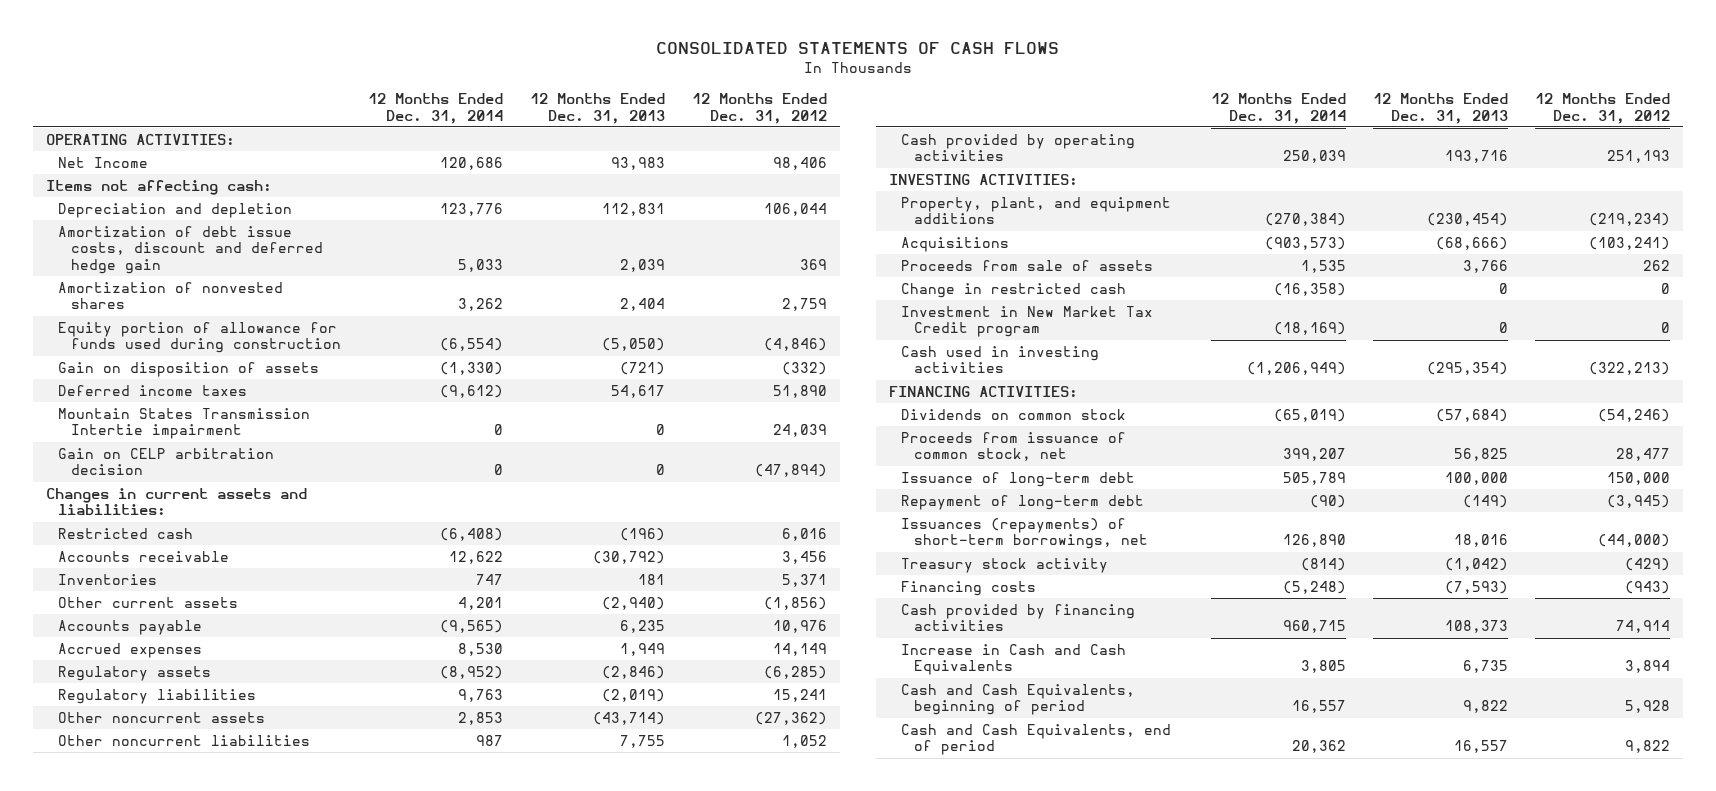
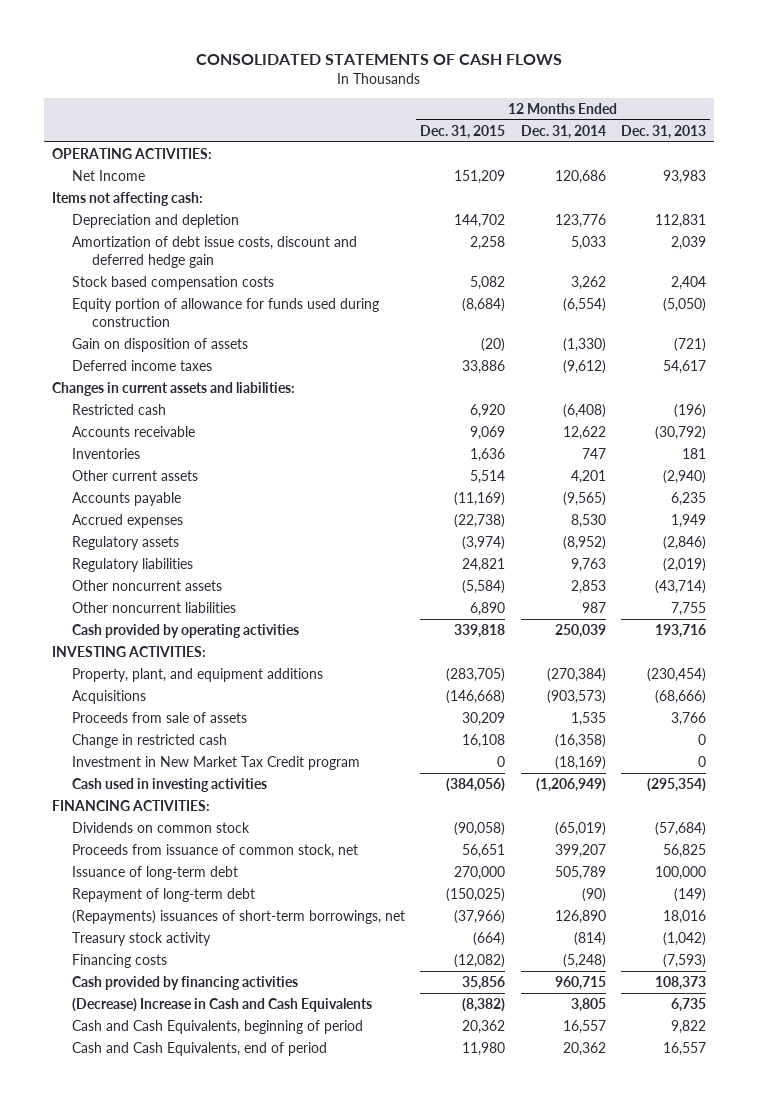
- | 12 Months Ended Dec. 31, 2014 | 12 Months Ended Dec. 31, 2013 | 12 Months Ended Dec. 31, 2012
+ | 12 Months Ended Dec. 31, 2015 | 12 Months Ended Dec. 31, 2014 | 12 Months Ended Dec. 31, 2013
- Amortization of nonvested shares | 3,262 | 2,404 | 2,759
+ Stock based compensation costs | 5,082 | 3,262 | 2,404
- Mountain States Transmission Intertie impairment | 0 | 0 | 24,039
- Gain on CELP arbitration decision | 0 | 0 | (47,894)
- Issuances (repayments) of short-term borrowings, net | 126,890 | 18,016 | (44,000)
+ (Repayments) issuances of short-term borrowings, net | (37,966) | 126,890 | 18,016
- Increase in Cash and Cash Equivalents | 3,805 | 6,735 | 3,894
+ (Decrease) Increase in Cash and Cash Equivalents | (8,382) | 3,805 | 6,735

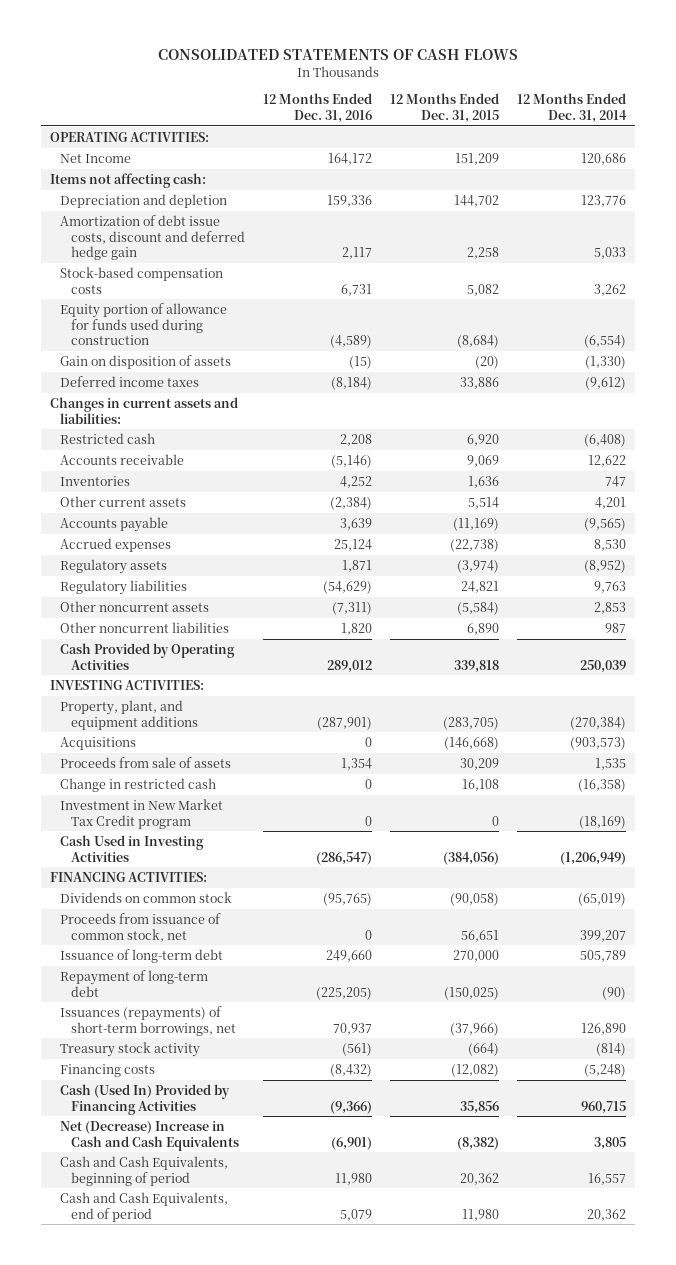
- | 12 Months Ended Dec. 31, 2015 | 12 Months Ended Dec. 31, 2014 | 12 Months Ended Dec. 31, 2013
+ | 12 Months Ended Dec. 31, 2016 | 12 Months Ended Dec. 31, 2015 | 12 Months Ended Dec. 31, 2014
- Stock based compensation costs | 5,082 | 3,262 | 2,404
+ Stock-based compensation costs | 6,731 | 5,082 | 3,262
- Cash provided by operating activities | 339,818 | 250,039 | 193,716
+ Cash Provided by Operating Activities | 289,012 | 339,818 | 250,039
- Cash used in investing activities | (384,056) | (1,206,949) | (295,354)
+ Cash Used in Investing Activities | (286,547) | (384,056) | (1,206,949)
- (Repayments) issuances of short-term borrowings, net | (37,966) | 126,890 | 18,016
+ Issuances (repayments) of short-term borrowings, net | 70,937 | (37,966) | 126,890
- Cash provided by financing activities | 35,856 | 960,715 | 108,373
- (Decrease) Increase in Cash and Cash Equivalents | (8,382) | 3,805 | 6,735
+ Cash (Used In) Provided by Financing Activities | (9,366) | 35,856 | 960,715
+ Net (Decrease) Increase in Cash and Cash Equivalents | (6,901) | (8,382) | 3,805

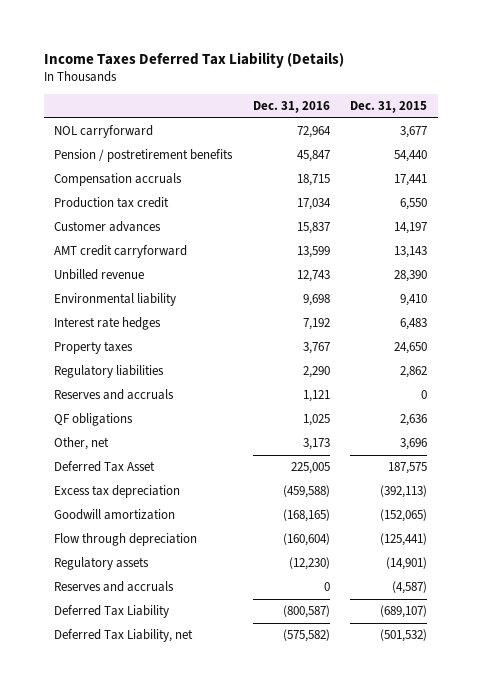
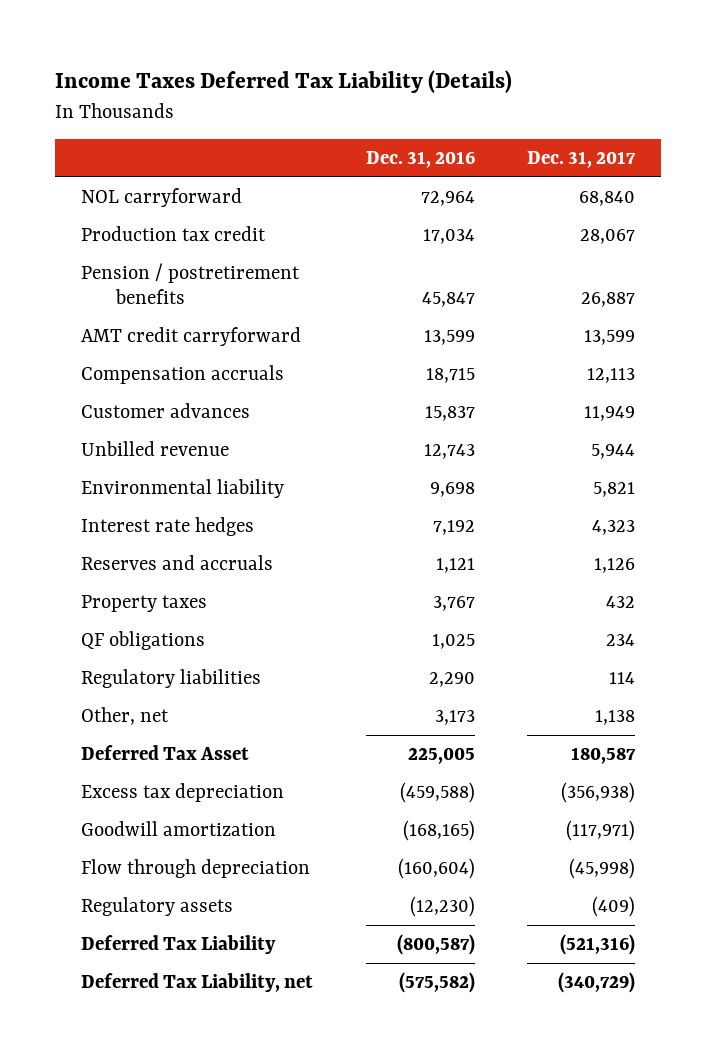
- | Dec. 31, 2016 | Dec. 31, 2015
+ | Dec. 31, 2016 | Dec. 31, 2017
moved up: Production tax credit | 17,034 | 28,067
moved up: AMT credit carryforward | 13,599 | 13,599
moved down: Property taxes | 3,767 | 432
moved down: Regulatory liabilities | 2,290 | 114
- Reserves and accruals | 0 | (4,587)

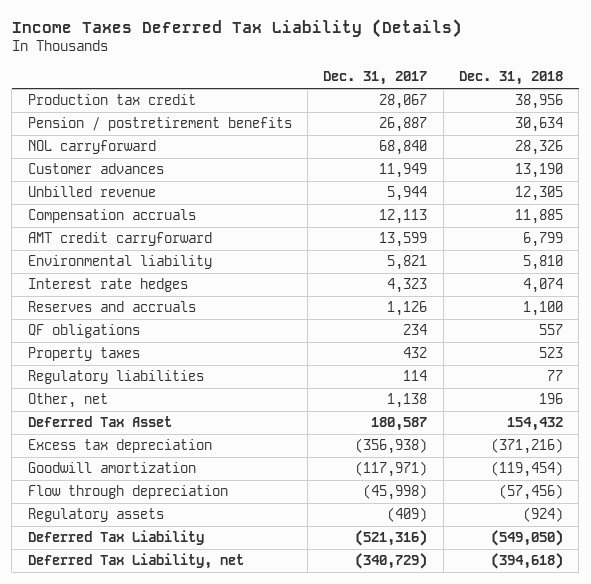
- | Dec. 31, 2016 | Dec. 31, 2017
+ | Dec. 31, 2017 | Dec. 31, 2018
moved down: NOL carryforward | 68,840 | 28,326
moved down: Compensation accruals | 12,113 | 11,885
moved down: AMT credit carryforward | 13,599 | 6,799
moved down: Property taxes | 432 | 523

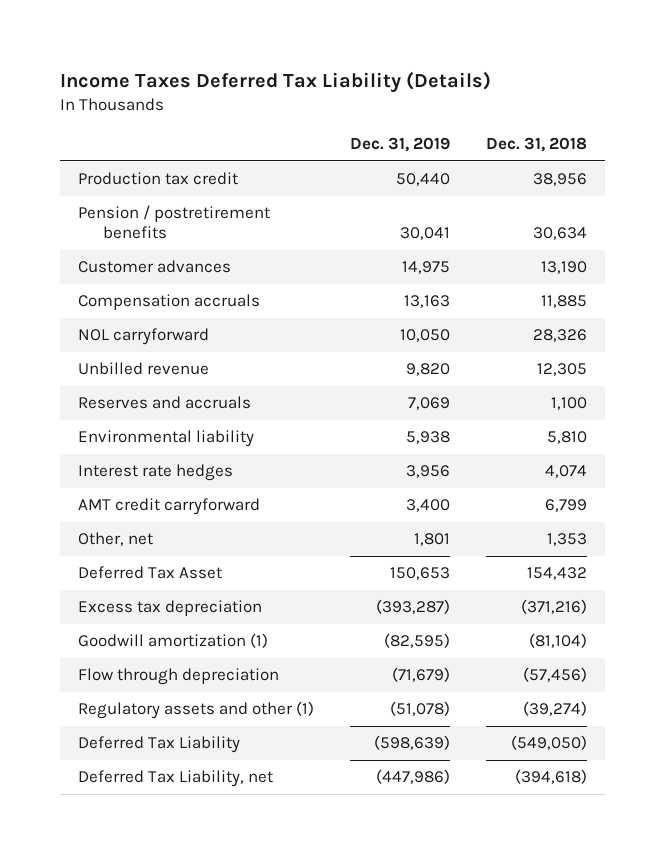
- | Dec. 31, 2017 | Dec. 31, 2018
+ | Dec. 31, 2019 | Dec. 31, 2018
moved down: NOL carryforward | 10,050 | 28,326
moved down: Unbilled revenue | 9,820 | 12,305
moved up: Reserves and accruals | 7,069 | 1,100
- QF obligations | 234 | 557
- Property taxes | 432 | 523
- Regulatory liabilities | 114 | 77
- Other, net | 1,138 | 196
moved down: AMT credit carryforward | 3,400 | 6,799
+ Other, net | 1,801 | 1,353
- Goodwill amortization | (117,971) | (119,454)
+ Goodwill amortization (1) | (82,595) | (81,104)
- Regulatory assets | (409) | (924)
+ Regulatory assets and other (1) | (51,078) | (39,274)

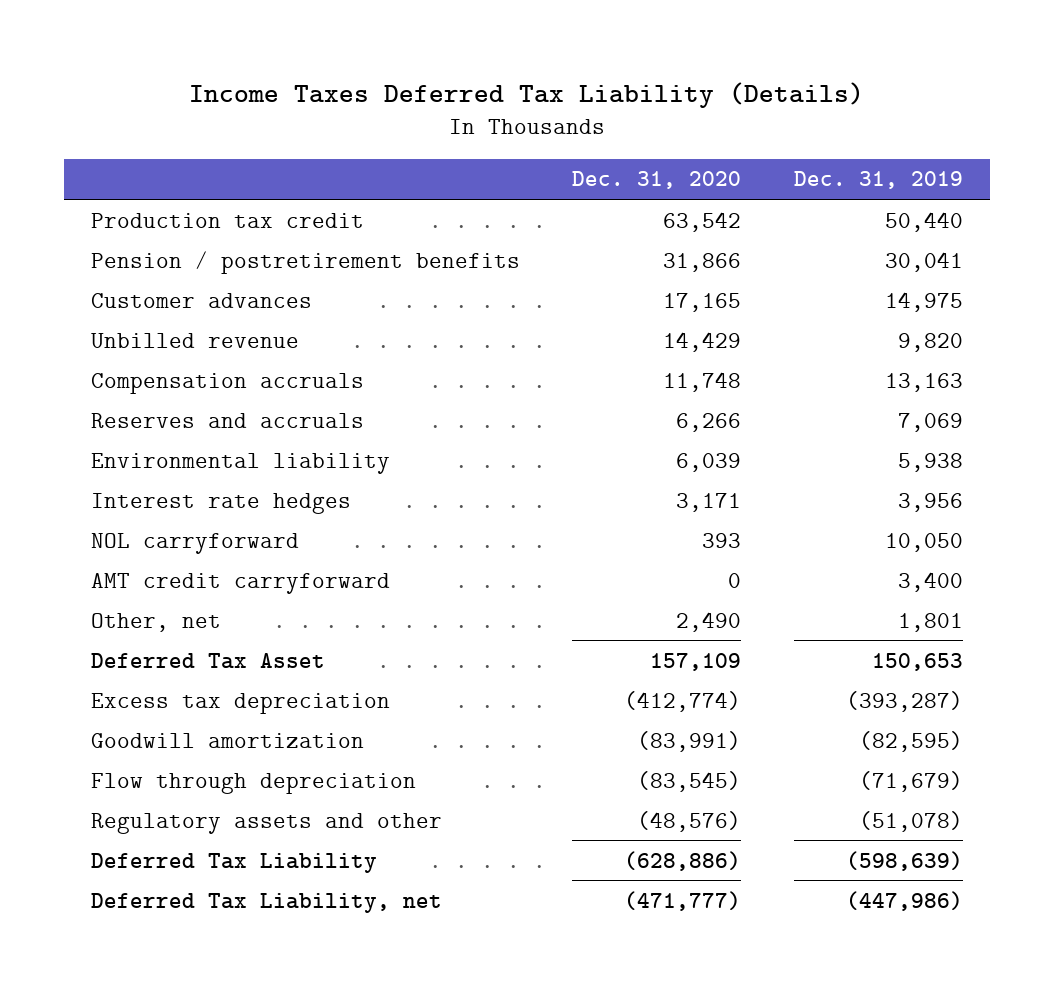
- | Dec. 31, 2019 | Dec. 31, 2018
+ | Dec. 31, 2020 | Dec. 31, 2019
moved down: Compensation accruals | 11,748 | 13,163
moved down: NOL carryforward | 393 | 10,050
- Goodwill amortization (1) | (82,595) | (81,104)
+ Goodwill amortization | (83,991) | (82,595)
- Regulatory assets and other (1) | (51,078) | (39,274)
+ Regulatory assets and other | (48,576) | (51,078)

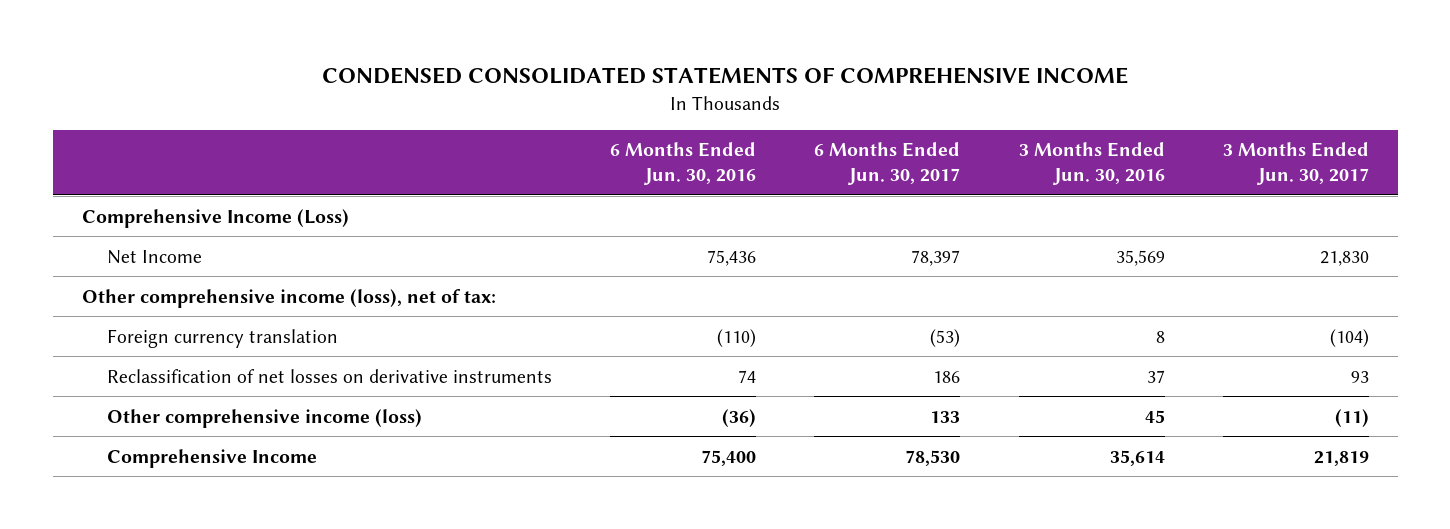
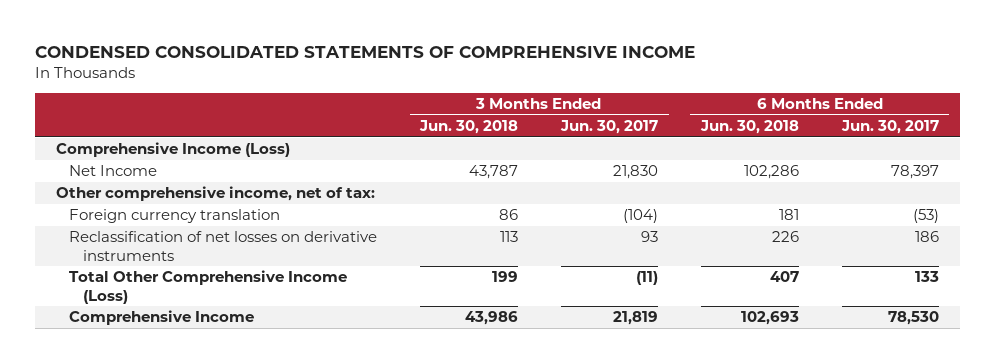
- | 6 Months Ended Jun. 30, 2016 | 6 Months Ended Jun. 30, 2017 | 3 Months Ended Jun. 30, 2016 | 3 Months Ended Jun. 30, 2017
+ | 3 Months Ended Jun. 30, 2018 | 3 Months Ended Jun. 30, 2017 | 6 Months Ended Jun. 30, 2018 | 6 Months Ended Jun. 30, 2017
- Other comprehensive income (loss), net of tax:
+ Other comprehensive income, net of tax:
- Other comprehensive income (loss) | (36) | 133 | 45 | (11)
+ Total Other Comprehensive Income (Loss) | 199 | (11) | 407 | 133

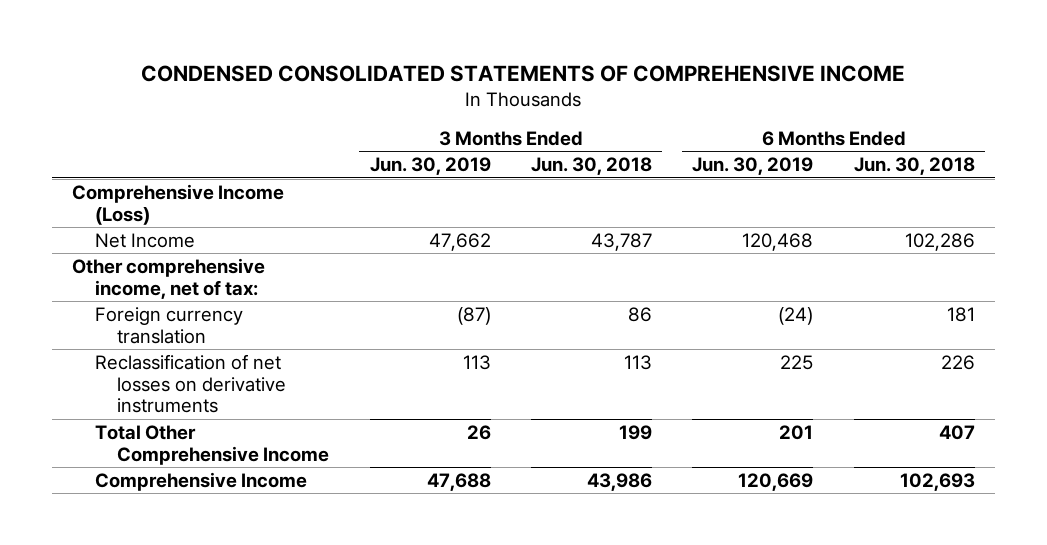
- | 3 Months Ended Jun. 30, 2018 | 3 Months Ended Jun. 30, 2017 | 6 Months Ended Jun. 30, 2018 | 6 Months Ended Jun. 30, 2017
+ | 3 Months Ended Jun. 30, 2019 | 3 Months Ended Jun. 30, 2018 | 6 Months Ended Jun. 30, 2019 | 6 Months Ended Jun. 30, 2018
- Total Other Comprehensive Income (Loss) | 199 | (11) | 407 | 133
+ Total Other Comprehensive Income | 26 | 199 | 201 | 407

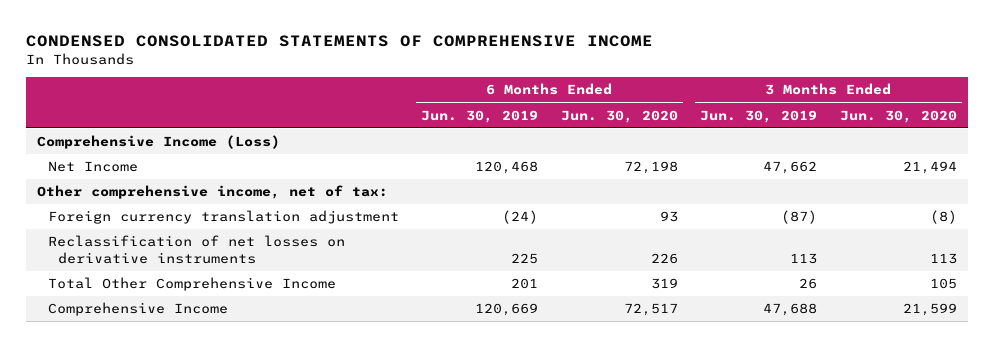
- | 3 Months Ended Jun. 30, 2019 | 3 Months Ended Jun. 30, 2018 | 6 Months Ended Jun. 30, 2019 | 6 Months Ended Jun. 30, 2018
+ | 6 Months Ended Jun. 30, 2019 | 6 Months Ended Jun. 30, 2020 | 3 Months Ended Jun. 30, 2019 | 3 Months Ended Jun. 30, 2020
- Foreign currency translation | (87) | 86 | (24) | 181
+ Foreign currency translation adjustment | (24) | 93 | (87) | (8)

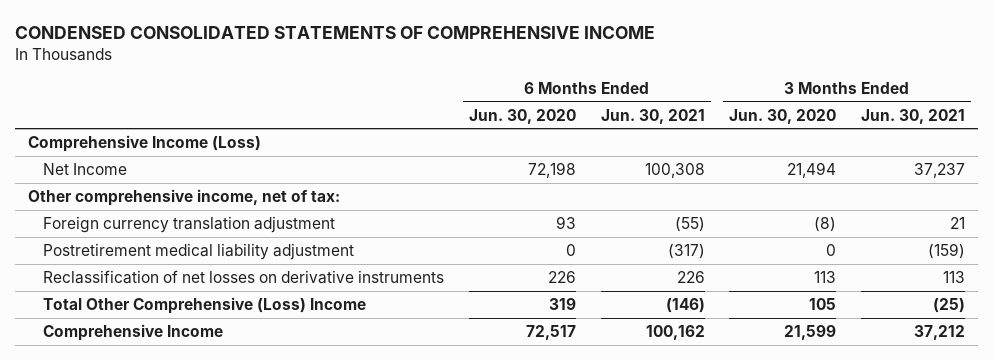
- | 6 Months Ended Jun. 30, 2019 | 6 Months Ended Jun. 30, 2020 | 3 Months Ended Jun. 30, 2019 | 3 Months Ended Jun. 30, 2020
+ | 6 Months Ended Jun. 30, 2020 | 6 Months Ended Jun. 30, 2021 | 3 Months Ended Jun. 30, 2020 | 3 Months Ended Jun. 30, 2021
+ Postretirement medical liability adjustment | 0 | (317) | 0 | (159)
- Total Other Comprehensive Income | 201 | 319 | 26 | 105
+ Total Other Comprehensive (Loss) Income | 319 | (146) | 105 | (25)

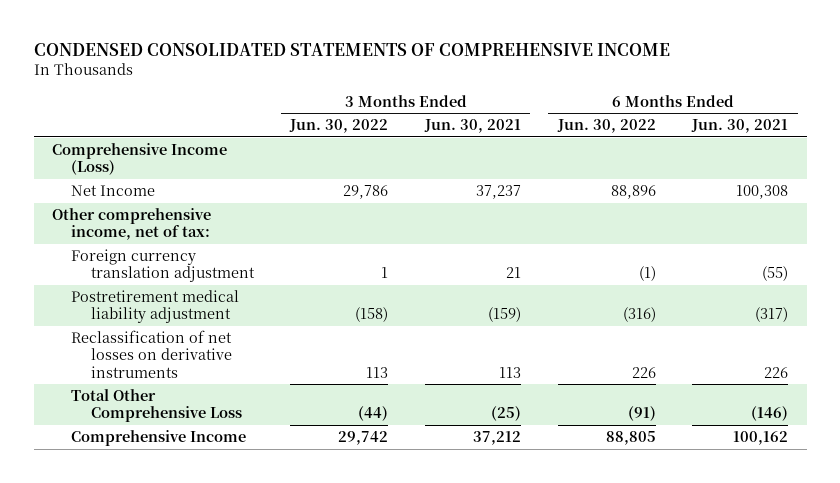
- | 6 Months Ended Jun. 30, 2020 | 6 Months Ended Jun. 30, 2021 | 3 Months Ended Jun. 30, 2020 | 3 Months Ended Jun. 30, 2021
+ | 3 Months Ended Jun. 30, 2022 | 3 Months Ended Jun. 30, 2021 | 6 Months Ended Jun. 30, 2022 | 6 Months Ended Jun. 30, 2021
- Total Other Comprehensive (Loss) Income | 319 | (146) | 105 | (25)
+ Total Other Comprehensive Loss | (44) | (25) | (91) | (146)

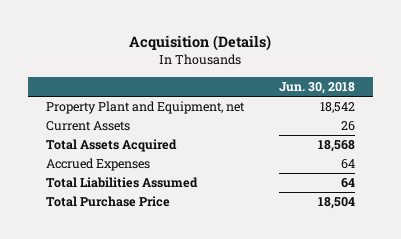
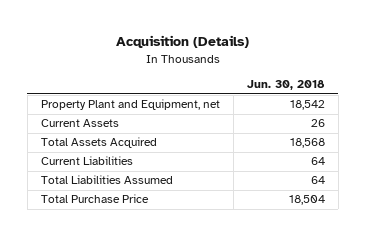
- Accrued Expenses | 64
+ Current Liabilities | 64

